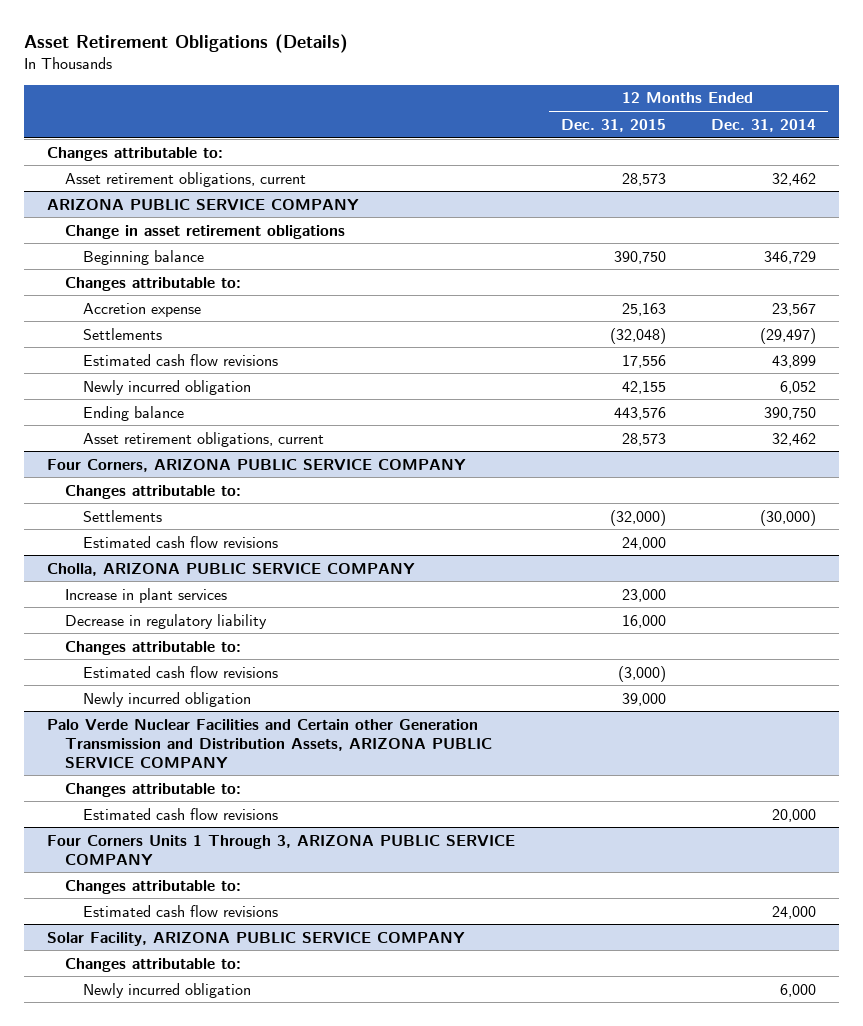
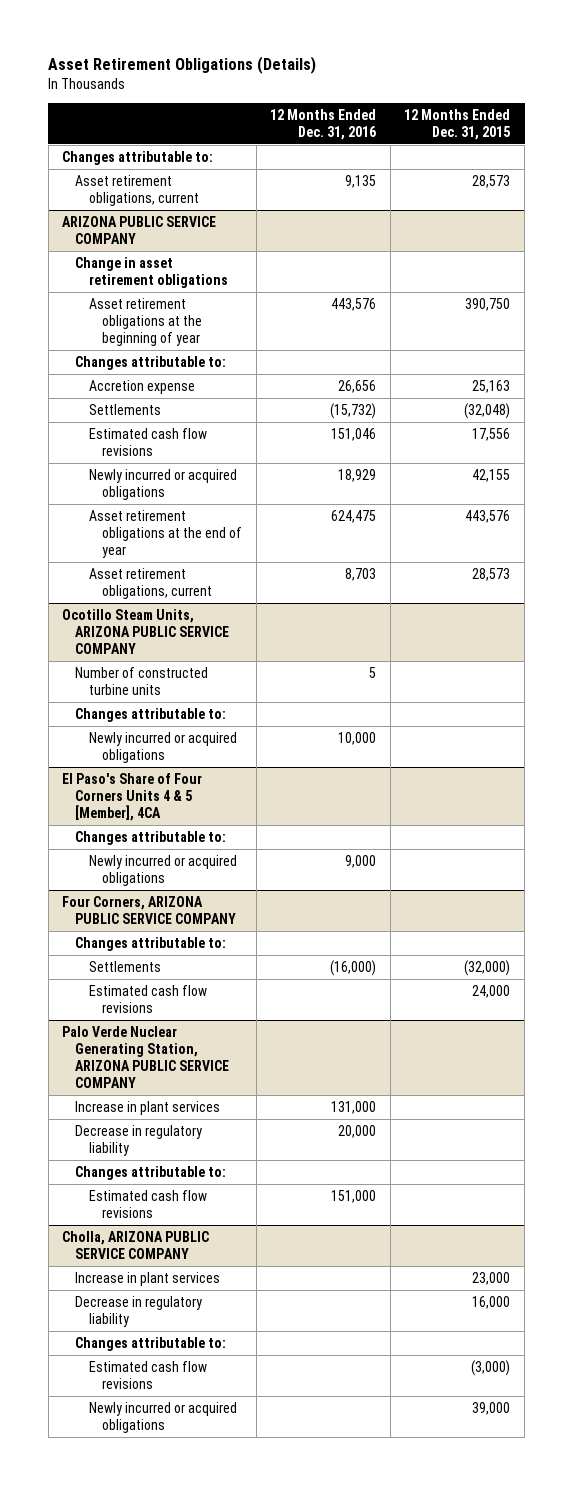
- | 12 Months Ended Dec. 31, 2015 | 12 Months Ended Dec. 31, 2014
+ | 12 Months Ended Dec. 31, 2016 | 12 Months Ended Dec. 31, 2015
@ ARIZONA PUBLIC SERVICE COMPANY
- Beginning balance | 390,750 | 346,729
+ Asset retirement obligations at the beginning of year | 443,576 | 390,750
- Newly incurred obligation | 42,155 | 6,052
- Ending balance | 443,576 | 390,750
+ Newly incurred or acquired obligations | 18,929 | 42,155
+ Asset retirement obligations at the end of year | 624,475 | 443,576
+ Ocotillo Steam Units, ARIZONA PUBLIC SERVICE COMPANY
+ Number of constructed turbine units | 5 |
+ Changes attributable to:
+ Newly incurred or acquired obligations | 10,000 |
+ El Paso's Share of Four Corners Units 4 & 5 [Member], 4CA
+ Changes attributable to:
+ Newly incurred or acquired obligations | 9,000 |
+ Palo Verde Nuclear Generating Station, ARIZONA PUBLIC SERVICE COMPANY
+ Increase in plant services | 131,000 |
+ Decrease in regulatory liability | 20,000 |
+ Changes attributable to:
+ Estimated cash flow revisions | 151,000 |
@ Cholla, ARIZONA PUBLIC SERVICE COMPANY
- Newly incurred obligation | 39,000 |
- Palo Verde Nuclear Facilities and Certain other Generation Transmission and Distribution Assets, ARIZONA PUBLIC SERVICE COMPANY
- Changes attributable to:
- Estimated cash flow revisions | | 20,000
- Four Corners Units 1 Through 3, ARIZONA PUBLIC SERVICE COMPANY
- Changes attributable to:
- Estimated cash flow revisions | | 24,000
- Solar Facility, ARIZONA PUBLIC SERVICE COMPANY
- Changes attributable to:
- Newly incurred obligation | | 6,000
@ Cholla, ARIZONA PUBLIC SERVICE COMPANY
+ Newly incurred or acquired obligations | | 39,000

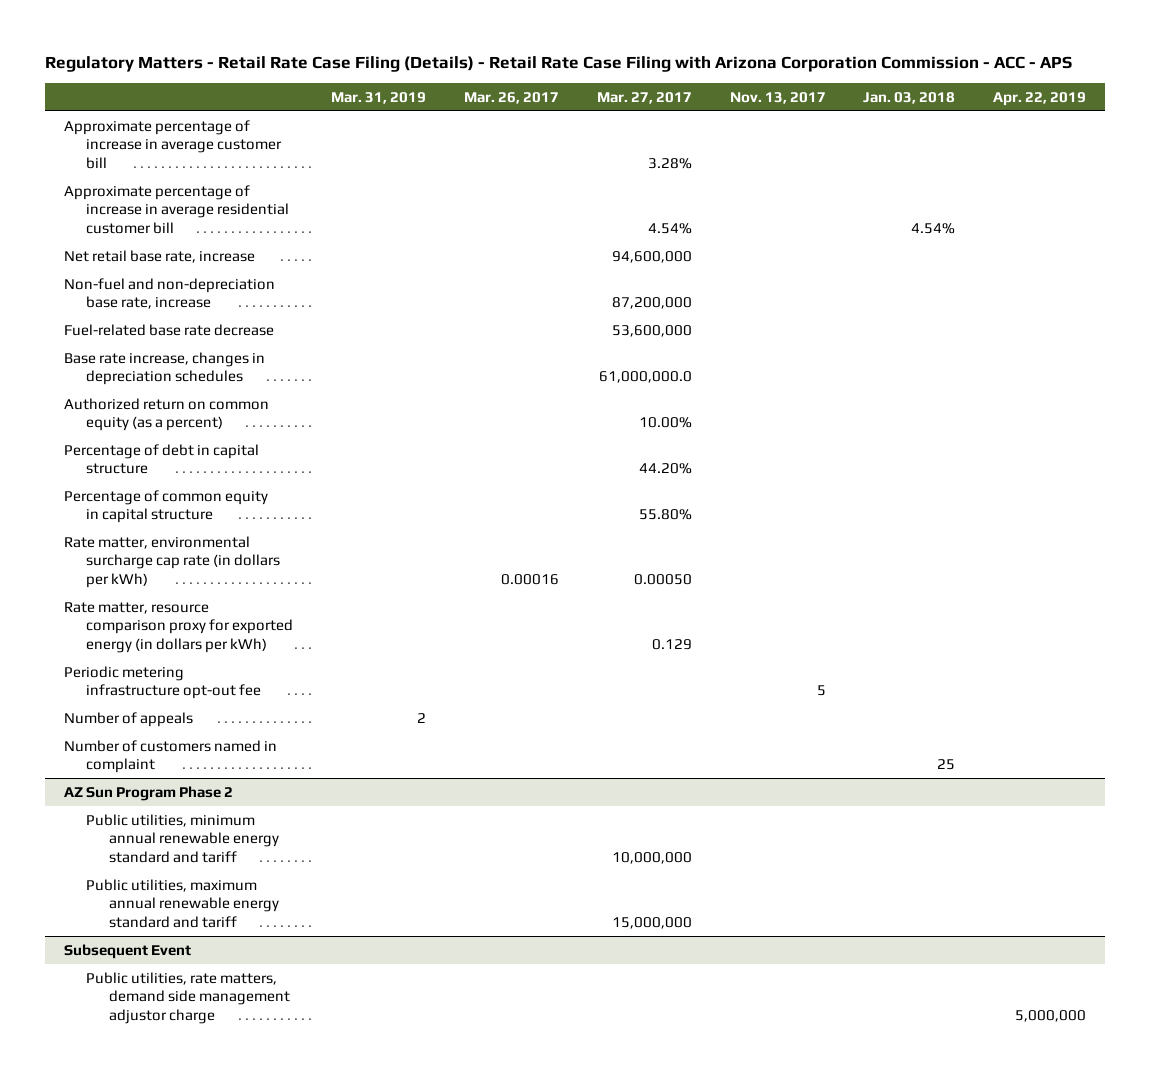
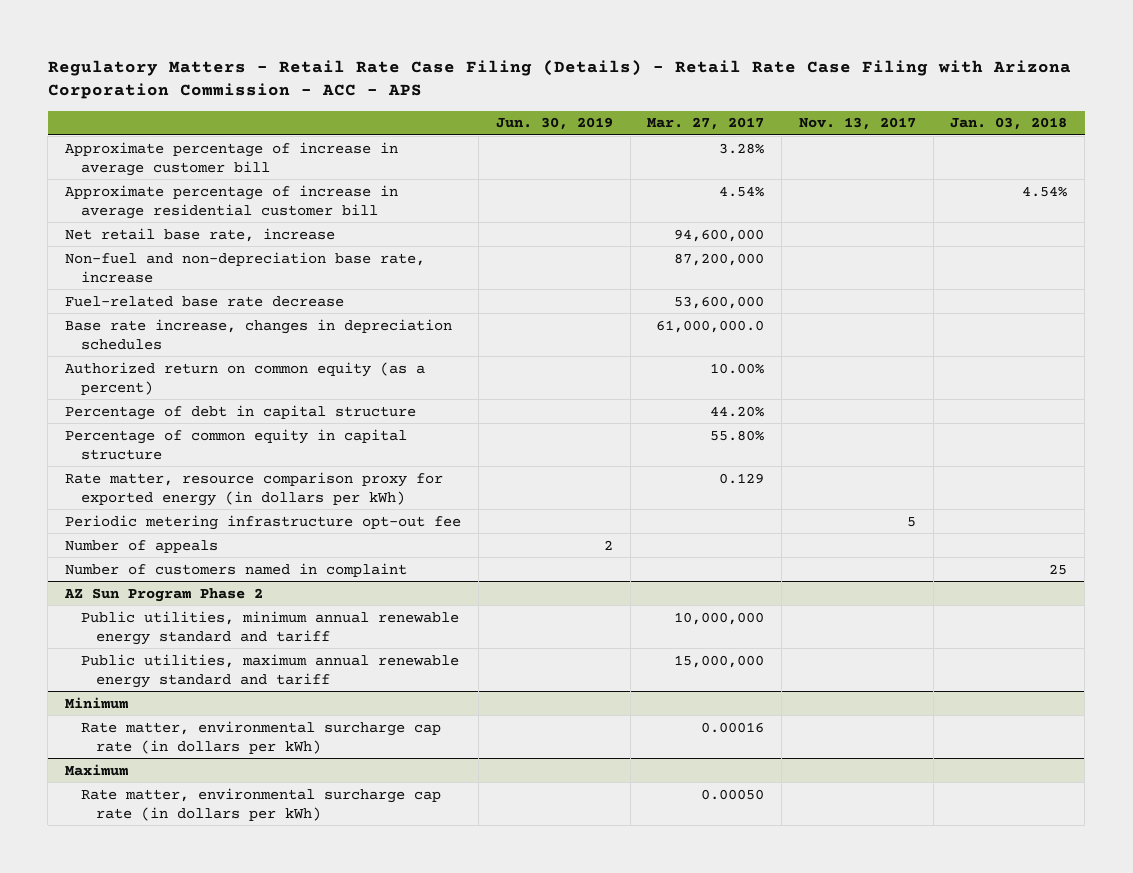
- | Mar. 31, 2019 | Mar. 26, 2017 | Mar. 27, 2017 | Nov. 13, 2017 | Jan. 03, 2018 | Apr. 22, 2019
+ | Jun. 30, 2019 | Mar. 27, 2017 | Nov. 13, 2017 | Jan. 03, 2018
- Rate matter, environmental surcharge cap rate (in dollars per kWh) | | 0.00016 | 0.00050 | | |
- Subsequent Event
- Public utilities, rate matters, demand side management adjustor charge | | | | | | 5,000,000
+ Minimum
+ Rate matter, environmental surcharge cap rate (in dollars per kWh) | | 0.00016 | |
+ Maximum
+ Rate matter, environmental surcharge cap rate (in dollars per kWh) | | 0.00050 | |

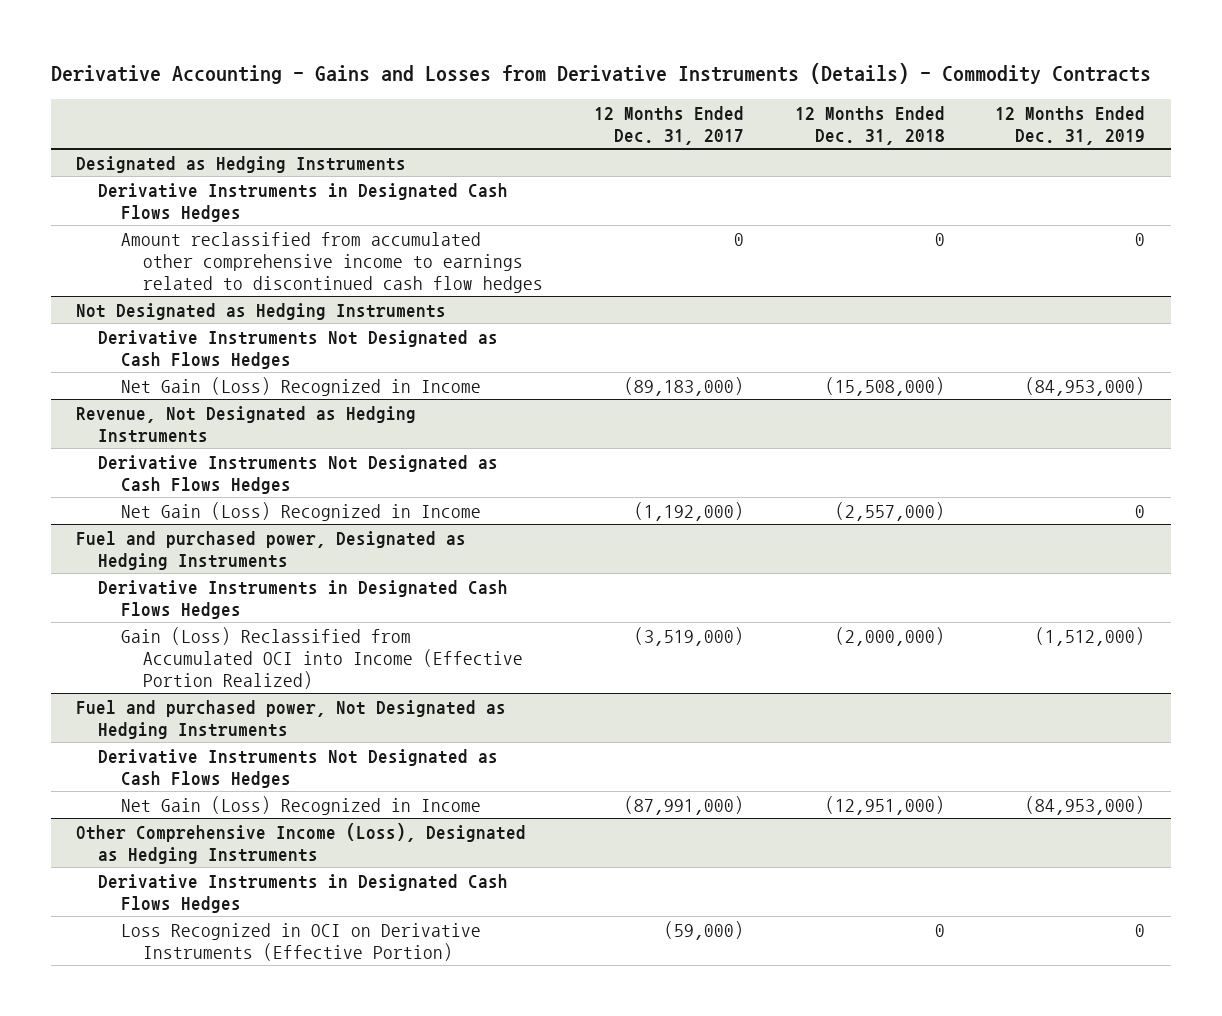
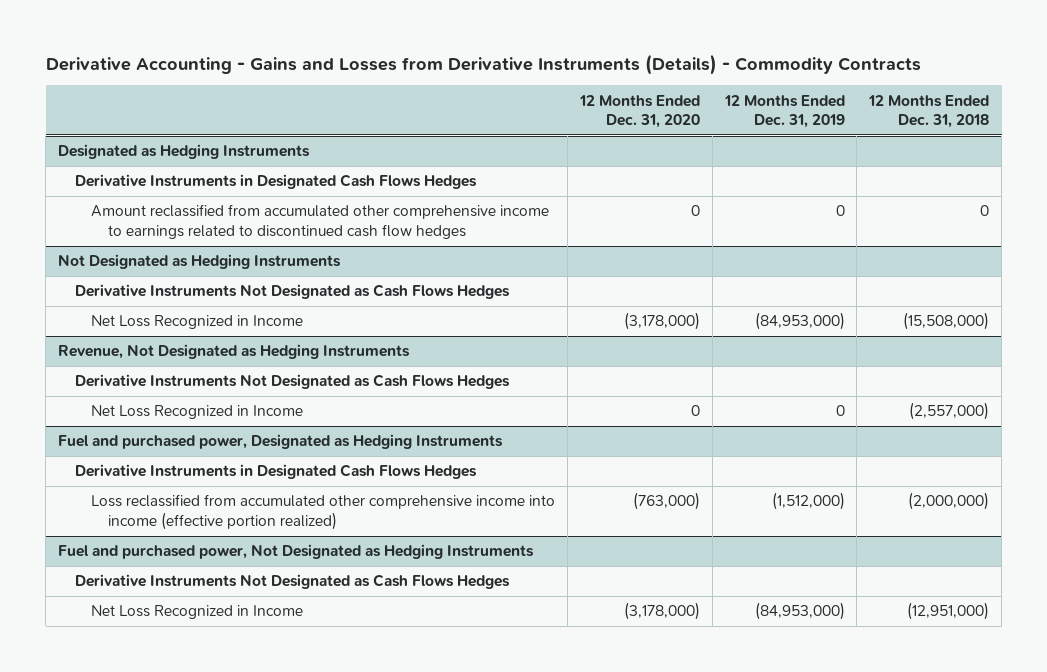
- | 12 Months Ended Dec. 31, 2017 | 12 Months Ended Dec. 31, 2018 | 12 Months Ended Dec. 31, 2019
+ | 12 Months Ended Dec. 31, 2020 | 12 Months Ended Dec. 31, 2019 | 12 Months Ended Dec. 31, 2018
@ Not Designated as Hedging Instruments
- Net Gain (Loss) Recognized in Income | (89,183,000) | (15,508,000) | (84,953,000)
+ Net Loss Recognized in Income | (3,178,000) | (84,953,000) | (15,508,000)
@ Revenue, Not Designated as Hedging Instruments
- Net Gain (Loss) Recognized in Income | (1,192,000) | (2,557,000) | 0
+ Net Loss Recognized in Income | 0 | 0 | (2,557,000)
@ Fuel and purchased power, Designated as Hedging Instruments
- Gain (Loss) Reclassified from Accumulated OCI into Income (Effective Portion Realized) | (3,519,000) | (2,000,000) | (1,512,000)
+ Loss reclassified from accumulated other comprehensive income into income (effective portion realized) | (763,000) | (1,512,000) | (2,000,000)
@ Fuel and purchased power, Not Designated as Hedging Instruments
- Net Gain (Loss) Recognized in Income | (87,991,000) | (12,951,000) | (84,953,000)
- Other Comprehensive Income (Loss), Designated as Hedging Instruments
- Derivative Instruments in Designated Cash Flows Hedges
- Loss Recognized in OCI on Derivative Instruments (Effective Portion) | (59,000) | 0 | 0
@ Fuel and purchased power, Not Designated as Hedging Instruments
+ Net Loss Recognized in Income | (3,178,000) | (84,953,000) | (12,951,000)

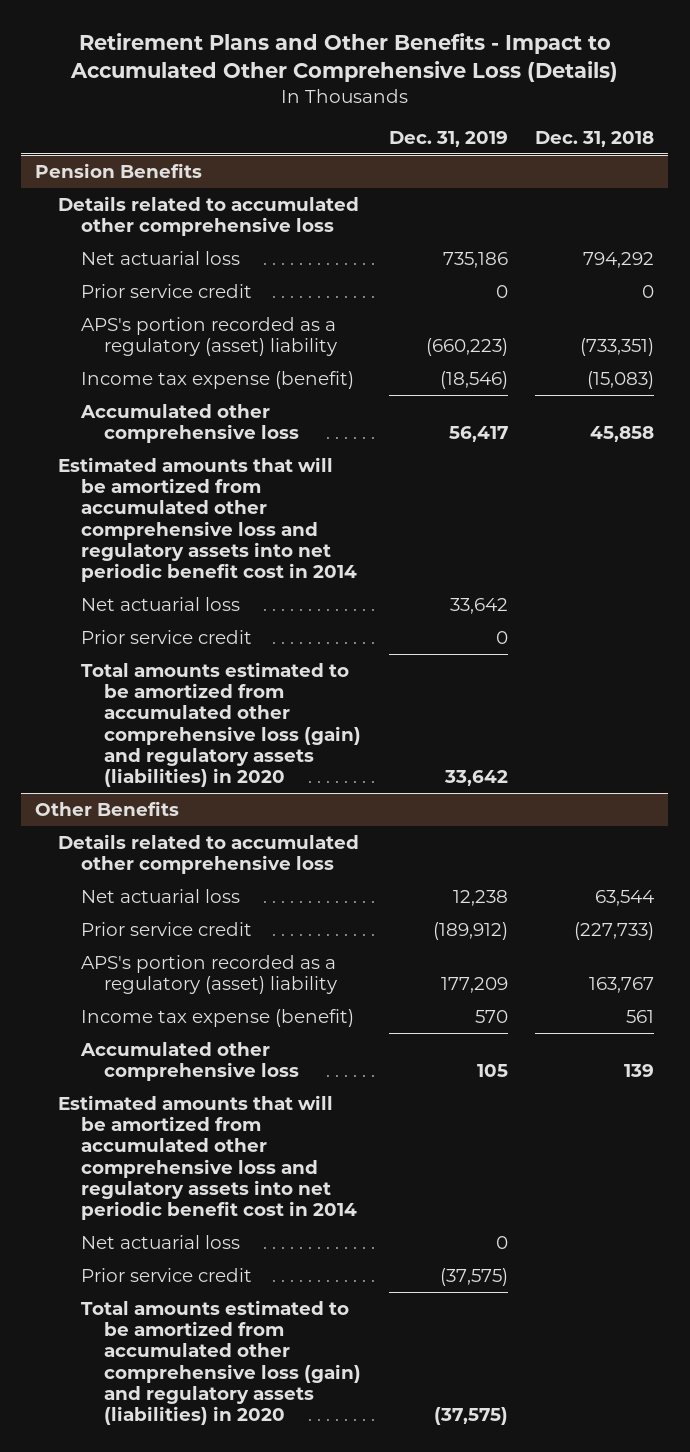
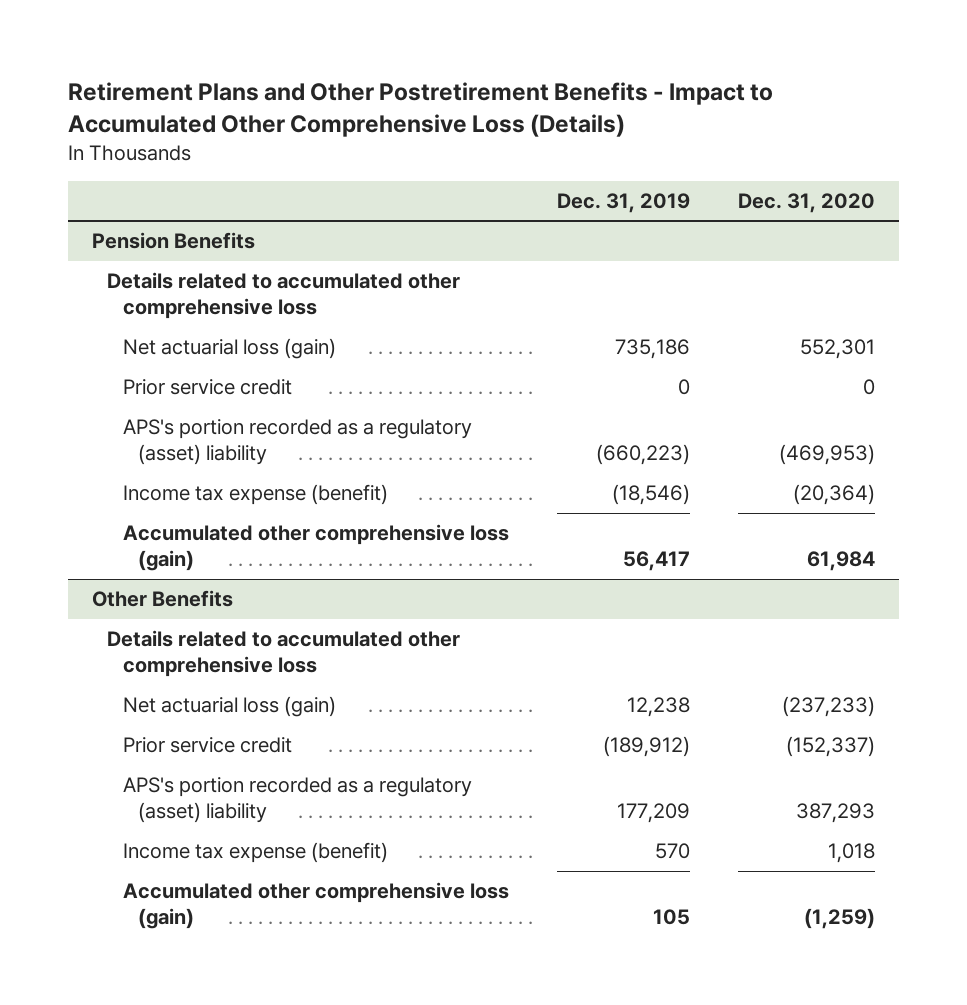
- Retirement Plans and Other Benefits - Impact to Accumulated Other Comprehensive Loss (Details)
+ Retirement Plans and Other Postretirement Benefits - Impact to Accumulated Other Comprehensive Loss (Details)
- | Dec. 31, 2019 | Dec. 31, 2018
+ | Dec. 31, 2019 | Dec. 31, 2020
@ Pension Benefits
- Net actuarial loss | 735,186 | 794,292
+ Net actuarial loss (gain) | 735,186 | 552,301
- Accumulated other comprehensive loss | 56,417 | 45,858
- Estimated amounts that will be amortized from accumulated other comprehensive loss and regulatory assets into net periodic benefit cost in 2014
- Net actuarial loss | 33,642 |
- Prior service credit | 0 |
- Total amounts estimated to be amortized from accumulated other comprehensive loss (gain) and regulatory assets (liabilities) in 2020 | 33,642 |
+ Accumulated other comprehensive loss (gain) | 56,417 | 61,984
@ Other Benefits
- Net actuarial loss | 12,238 | 63,544
+ Net actuarial loss (gain) | 12,238 | (237,233)
- Accumulated other comprehensive loss | 105 | 139
- Estimated amounts that will be amortized from accumulated other comprehensive loss and regulatory assets into net periodic benefit cost in 2014
- Net actuarial loss | 0 |
- Prior service credit | (37,575) |
- Total amounts estimated to be amortized from accumulated other comprehensive loss (gain) and regulatory assets (liabilities) in 2020 | (37,575) |
+ Accumulated other comprehensive loss (gain) | 105 | (1,259)

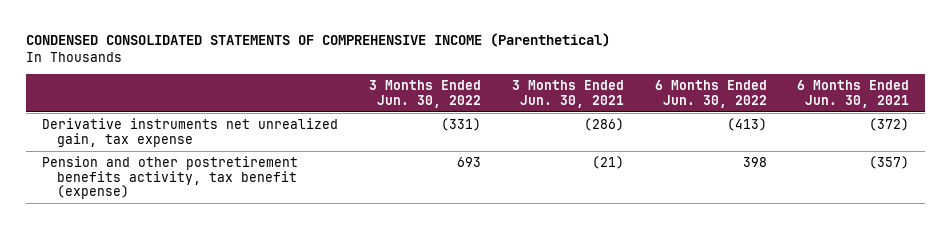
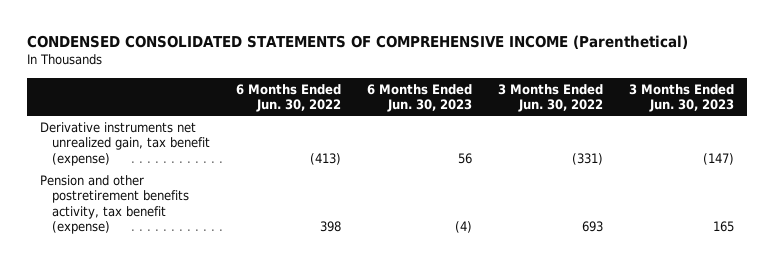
- | 3 Months Ended Jun. 30, 2022 | 3 Months Ended Jun. 30, 2021 | 6 Months Ended Jun. 30, 2022 | 6 Months Ended Jun. 30, 2021
+ | 6 Months Ended Jun. 30, 2022 | 6 Months Ended Jun. 30, 2023 | 3 Months Ended Jun. 30, 2022 | 3 Months Ended Jun. 30, 2023
- Derivative instruments net unrealized gain, tax expense | (331) | (286) | (413) | (372)
+ Derivative instruments net unrealized gain, tax benefit (expense) | (413) | 56 | (331) | (147)

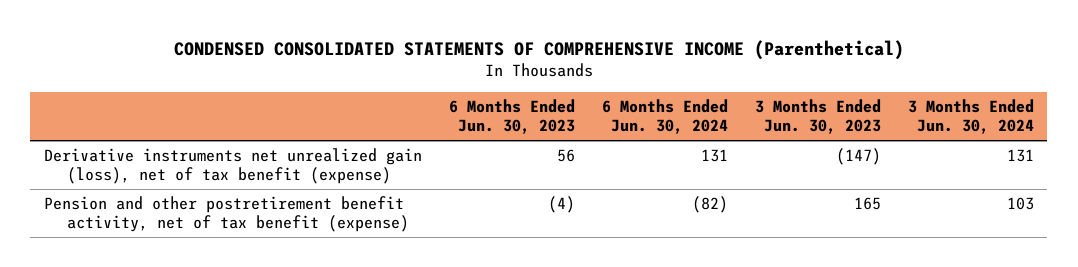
- | 6 Months Ended Jun. 30, 2022 | 6 Months Ended Jun. 30, 2023 | 3 Months Ended Jun. 30, 2022 | 3 Months Ended Jun. 30, 2023
+ | 6 Months Ended Jun. 30, 2023 | 6 Months Ended Jun. 30, 2024 | 3 Months Ended Jun. 30, 2023 | 3 Months Ended Jun. 30, 2024
- Derivative instruments net unrealized gain, tax benefit (expense) | (413) | 56 | (331) | (147)
- Pension and other postretirement benefits activity, tax benefit (expense) | 398 | (4) | 693 | 165
+ Derivative instruments net unrealized gain (loss), net of tax benefit (expense) | 56 | 131 | (147) | 131
+ Pension and other postretirement benefit activity, net of tax benefit (expense) | (4) | (82) | 165 | 103

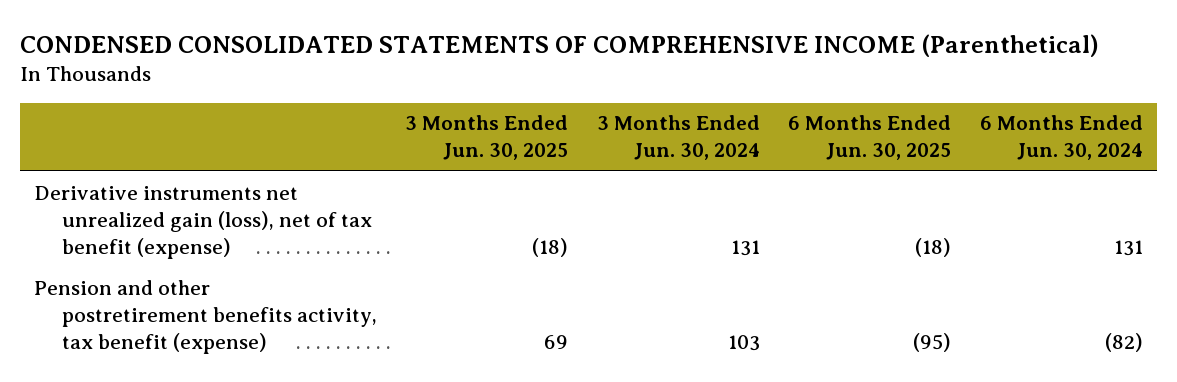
- | 6 Months Ended Jun. 30, 2023 | 6 Months Ended Jun. 30, 2024 | 3 Months Ended Jun. 30, 2023 | 3 Months Ended Jun. 30, 2024
+ | 3 Months Ended Jun. 30, 2025 | 3 Months Ended Jun. 30, 2024 | 6 Months Ended Jun. 30, 2025 | 6 Months Ended Jun. 30, 2024
- Pension and other postretirement benefit activity, net of tax benefit (expense) | (4) | (82) | 165 | 103
+ Pension and other postretirement benefits activity, tax benefit (expense) | 69 | 103 | (95) | (82)

